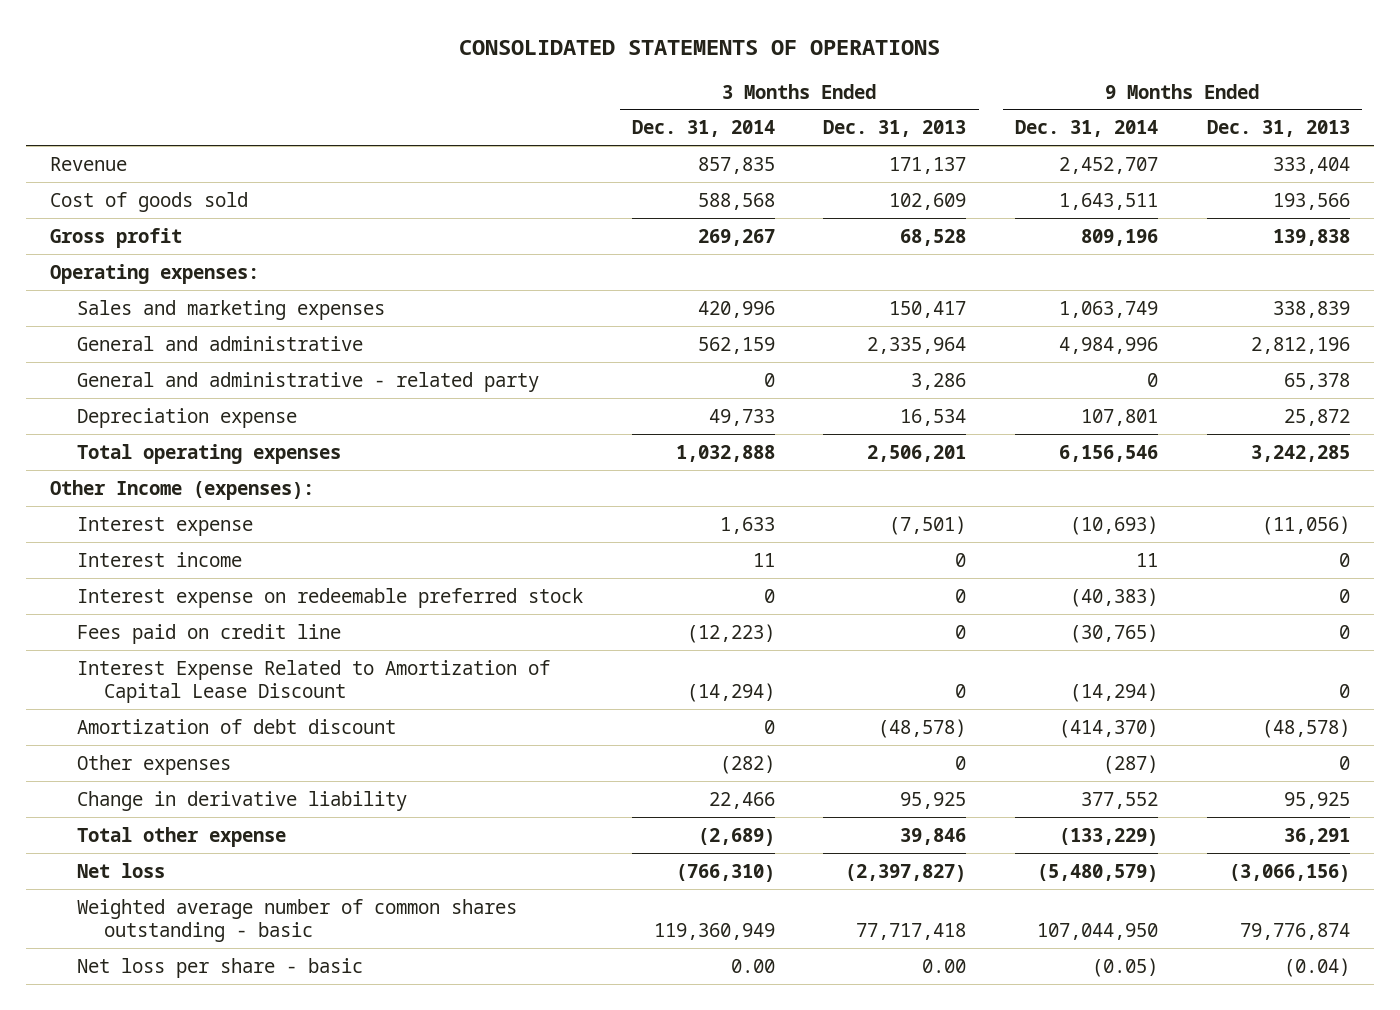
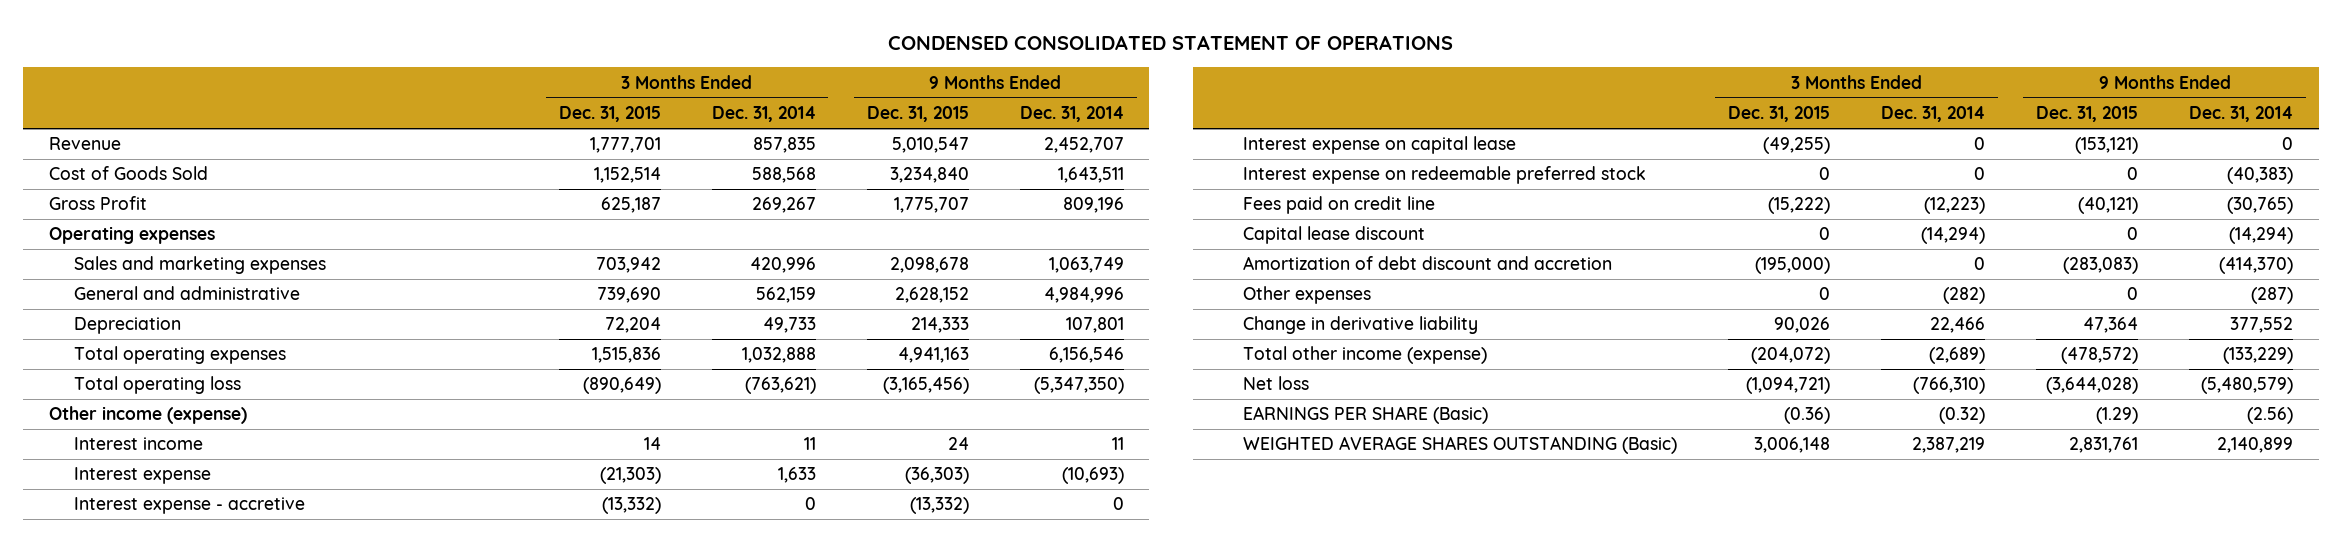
- CONSOLIDATED STATEMENTS OF OPERATIONS
+ CONDENSED CONSOLIDATED STATEMENT OF OPERATIONS
- | 3 Months Ended Dec. 31, 2014 | 3 Months Ended Dec. 31, 2013 | 9 Months Ended Dec. 31, 2014 | 9 Months Ended Dec. 31, 2013
+ | 3 Months Ended Dec. 31, 2015 | 3 Months Ended Dec. 31, 2014 | 9 Months Ended Dec. 31, 2015 | 9 Months Ended Dec. 31, 2014
- Cost of goods sold | 588,568 | 102,609 | 1,643,511 | 193,566
- Gross profit | 269,267 | 68,528 | 809,196 | 139,838
- Operating expenses:
+ Cost of Goods Sold | 1,152,514 | 588,568 | 3,234,840 | 1,643,511
+ Gross Profit | 625,187 | 269,267 | 1,775,707 | 809,196
+ Operating expenses
- General and administrative - related party | 0 | 3,286 | 0 | 65,378
- Depreciation expense | 49,733 | 16,534 | 107,801 | 25,872
+ Depreciation | 72,204 | 49,733 | 214,333 | 107,801
- Other Income (expenses):
+ Total operating loss | (890,649) | (763,621) | (3,165,456) | (5,347,350)
+ Other income (expense)
moved down: Interest expense | (21,303) | 1,633 | (36,303) | (10,693)
+ Interest expense - accretive | (13,332) | 0 | (13,332) | 0
+ Interest expense on capital lease | (49,255) | 0 | (153,121) | 0
- Interest Expense Related to Amortization of Capital Lease Discount | (14,294) | 0 | (14,294) | 0
- Amortization of debt discount | 0 | (48,578) | (414,370) | (48,578)
+ Capital lease discount | 0 | (14,294) | 0 | (14,294)
+ Amortization of debt discount and accretion | (195,000) | 0 | (283,083) | (414,370)
- Total other expense | (2,689) | 39,846 | (133,229) | 36,291
+ Total other income (expense) | (204,072) | (2,689) | (478,572) | (133,229)
- Weighted average number of common shares outstanding - basic | 119,360,949 | 77,717,418 | 107,044,950 | 79,776,874
- Net loss per share - basic | 0.00 | 0.00 | (0.05) | (0.04)
+ EARNINGS PER SHARE (Basic) | (0.36) | (0.32) | (1.29) | (2.56)
+ WEIGHTED AVERAGE SHARES OUTSTANDING (Basic) | 3,006,148 | 2,387,219 | 2,831,761 | 2,140,899

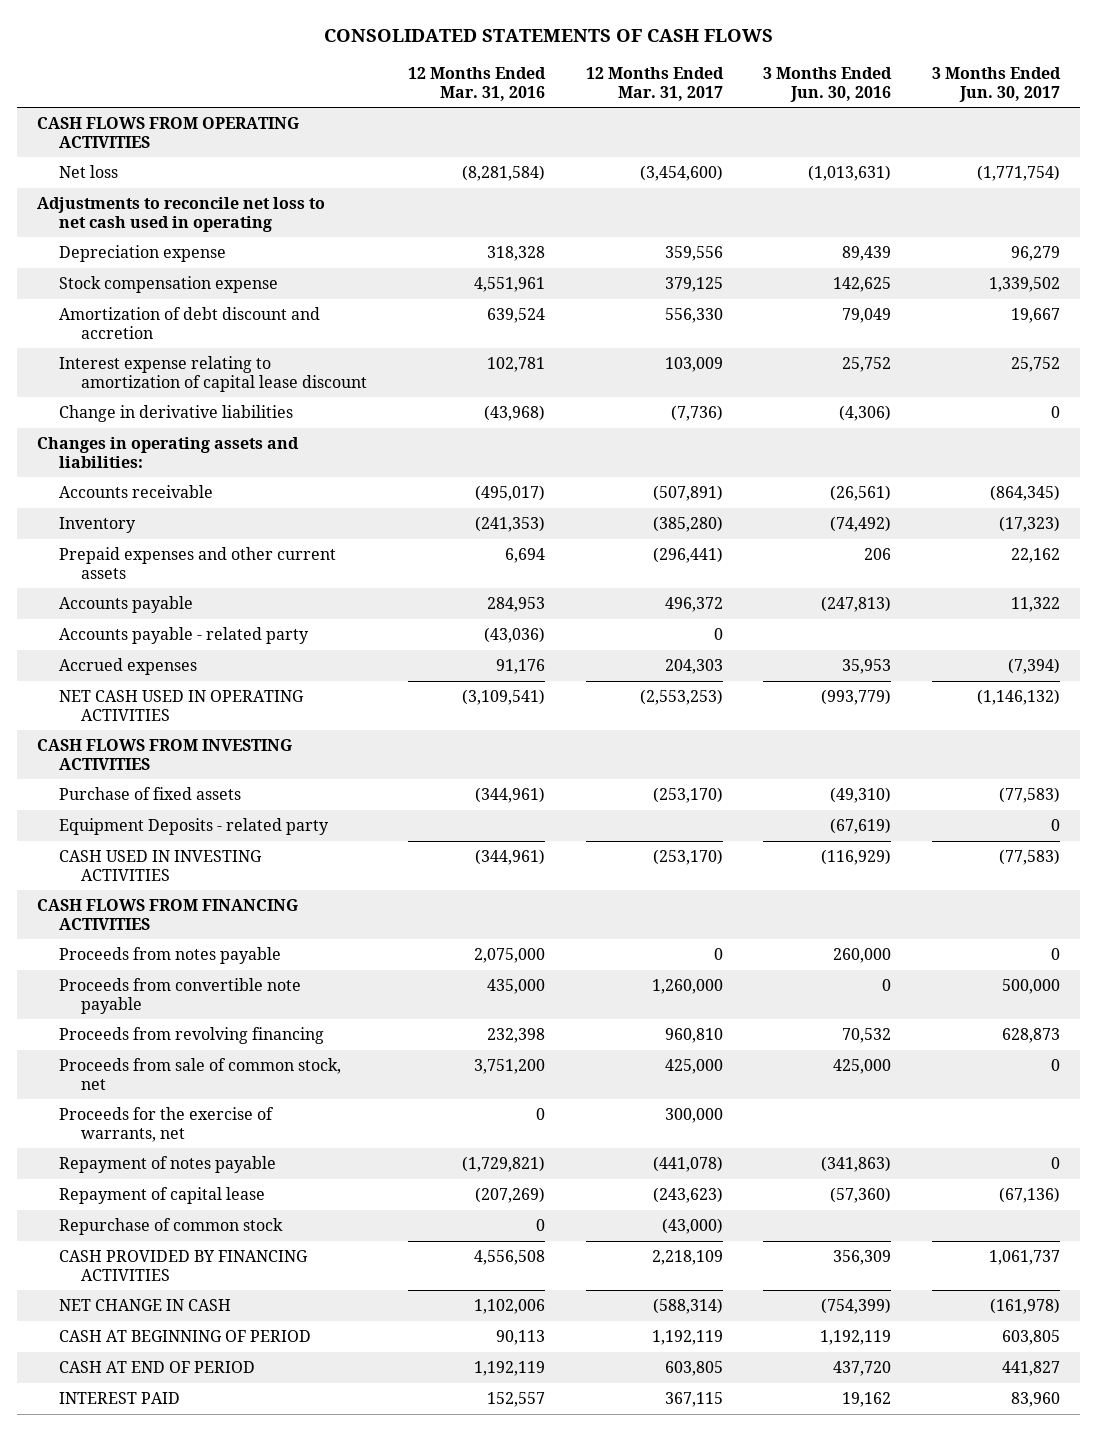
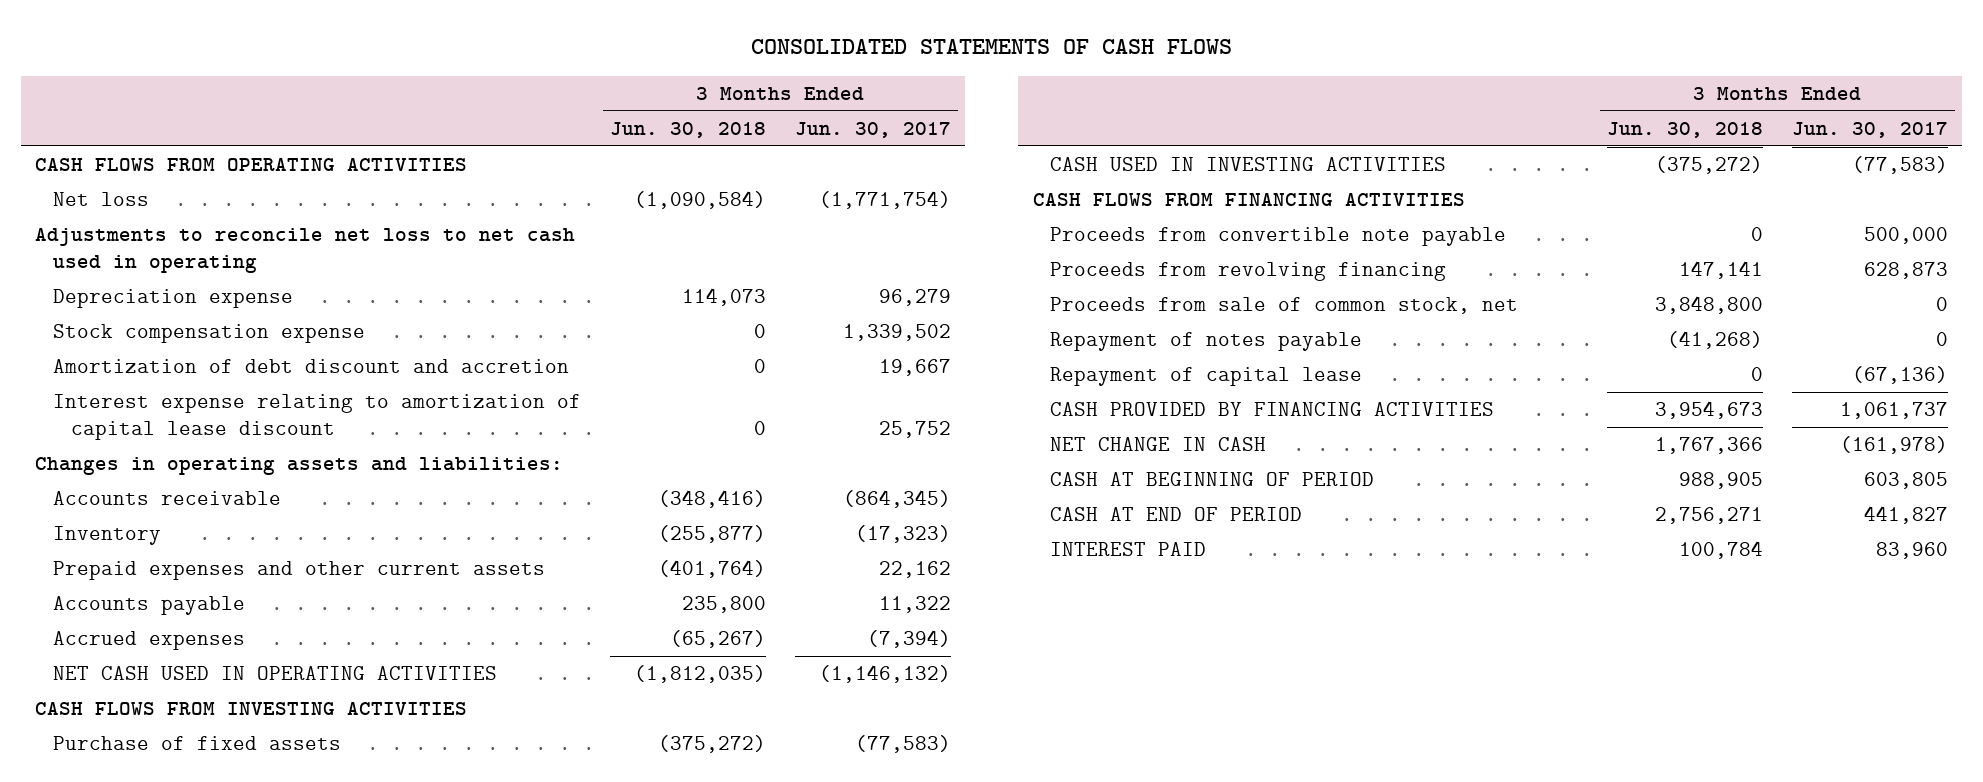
- | 12 Months Ended Mar. 31, 2016 | 12 Months Ended Mar. 31, 2017 | 3 Months Ended Jun. 30, 2016 | 3 Months Ended Jun. 30, 2017
+ | 3 Months Ended Jun. 30, 2018 | 3 Months Ended Jun. 30, 2017
- Change in derivative liabilities | (43,968) | (7,736) | (4,306) | 0
- Accounts payable - related party | (43,036) | 0 | |
- Equipment Deposits - related party | | | (67,619) | 0
- Proceeds from notes payable | 2,075,000 | 0 | 260,000 | 0
- Proceeds for the exercise of warrants, net | 0 | 300,000 | |
- Repurchase of common stock | 0 | (43,000) | |

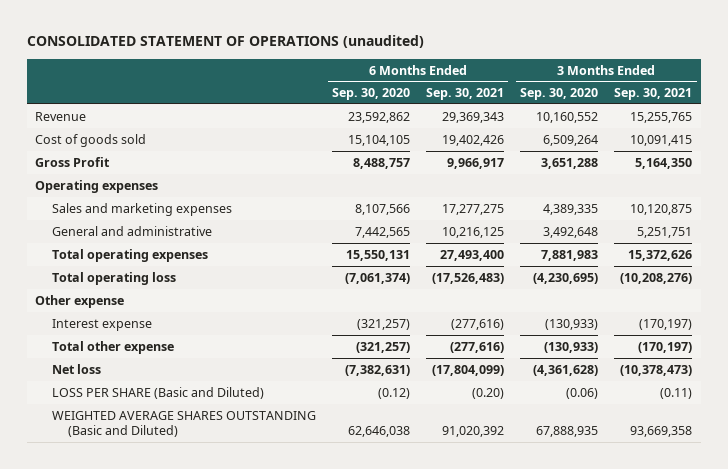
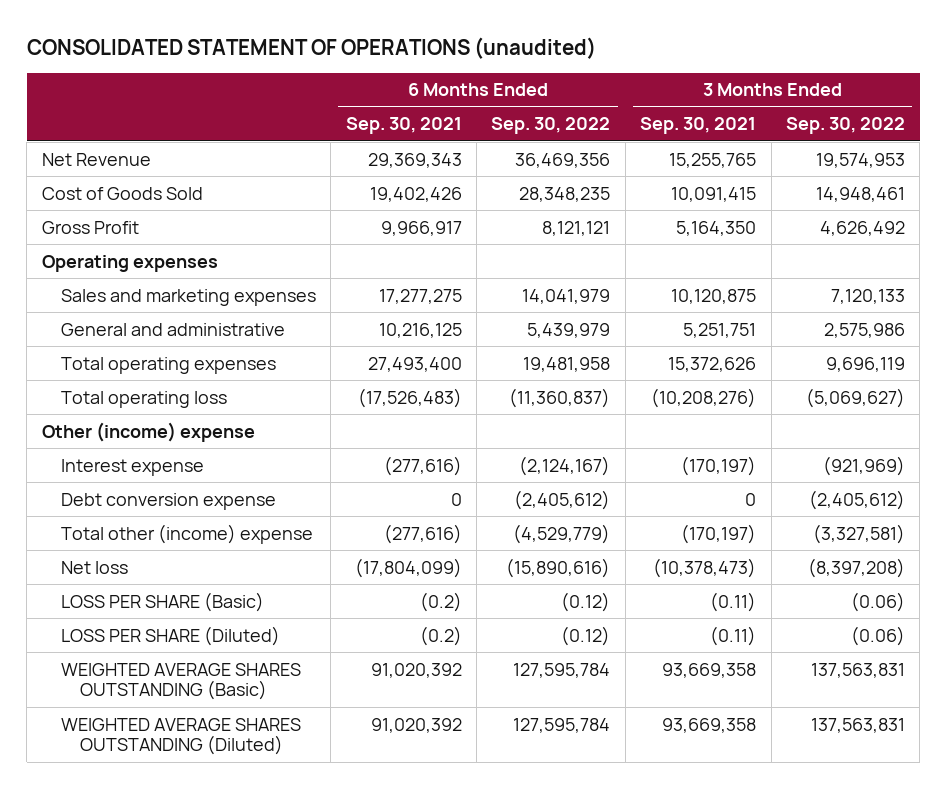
- | 6 Months Ended Sep. 30, 2020 | 6 Months Ended Sep. 30, 2021 | 3 Months Ended Sep. 30, 2020 | 3 Months Ended Sep. 30, 2021
+ | 6 Months Ended Sep. 30, 2021 | 6 Months Ended Sep. 30, 2022 | 3 Months Ended Sep. 30, 2021 | 3 Months Ended Sep. 30, 2022
- Revenue | 23,592,862 | 29,369,343 | 10,160,552 | 15,255,765
- Cost of goods sold | 15,104,105 | 19,402,426 | 6,509,264 | 10,091,415
+ Net Revenue | 29,369,343 | 36,469,356 | 15,255,765 | 19,574,953
+ Cost of Goods Sold | 19,402,426 | 28,348,235 | 10,091,415 | 14,948,461
- Other expense
+ Other (income) expense
- Total other expense | (321,257) | (277,616) | (130,933) | (170,197)
+ Debt conversion expense | 0 | (2,405,612) | 0 | (2,405,612)
+ Total other (income) expense | (277,616) | (4,529,779) | (170,197) | (3,327,581)
- LOSS PER SHARE (Basic and Diluted) | (0.12) | (0.20) | (0.06) | (0.11)
- WEIGHTED AVERAGE SHARES OUTSTANDING (Basic and Diluted) | 62,646,038 | 91,020,392 | 67,888,935 | 93,669,358
+ LOSS PER SHARE (Basic) | (0.2) | (0.12) | (0.11) | (0.06)
+ LOSS PER SHARE (Diluted) | (0.2) | (0.12) | (0.11) | (0.06)
+ WEIGHTED AVERAGE SHARES OUTSTANDING (Basic) | 91,020,392 | 127,595,784 | 93,669,358 | 137,563,831
+ WEIGHTED AVERAGE SHARES OUTSTANDING (Diluted) | 91,020,392 | 127,595,784 | 93,669,358 | 137,563,831

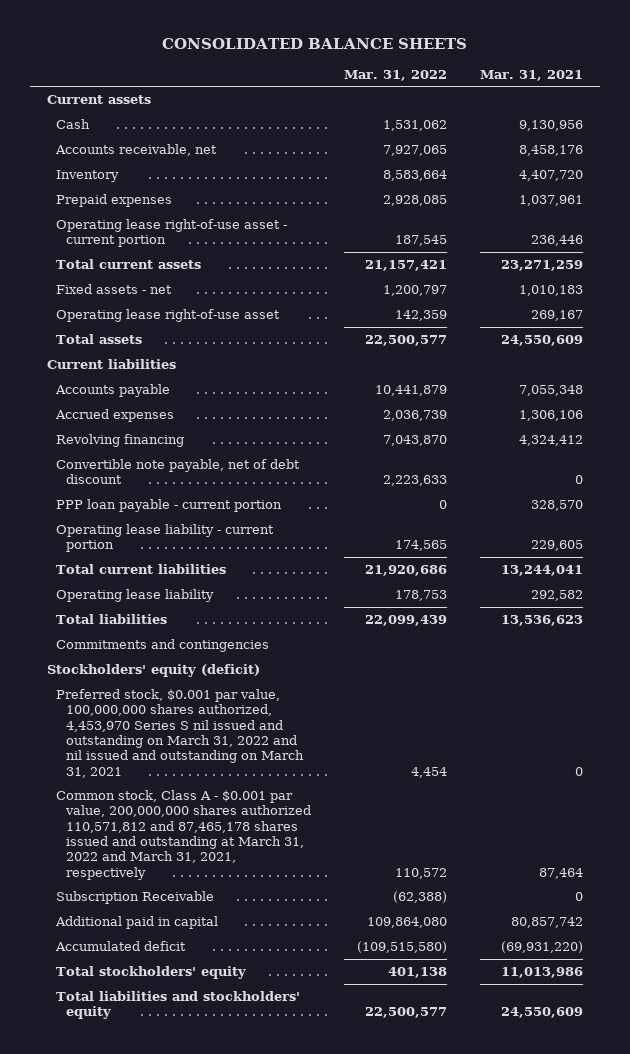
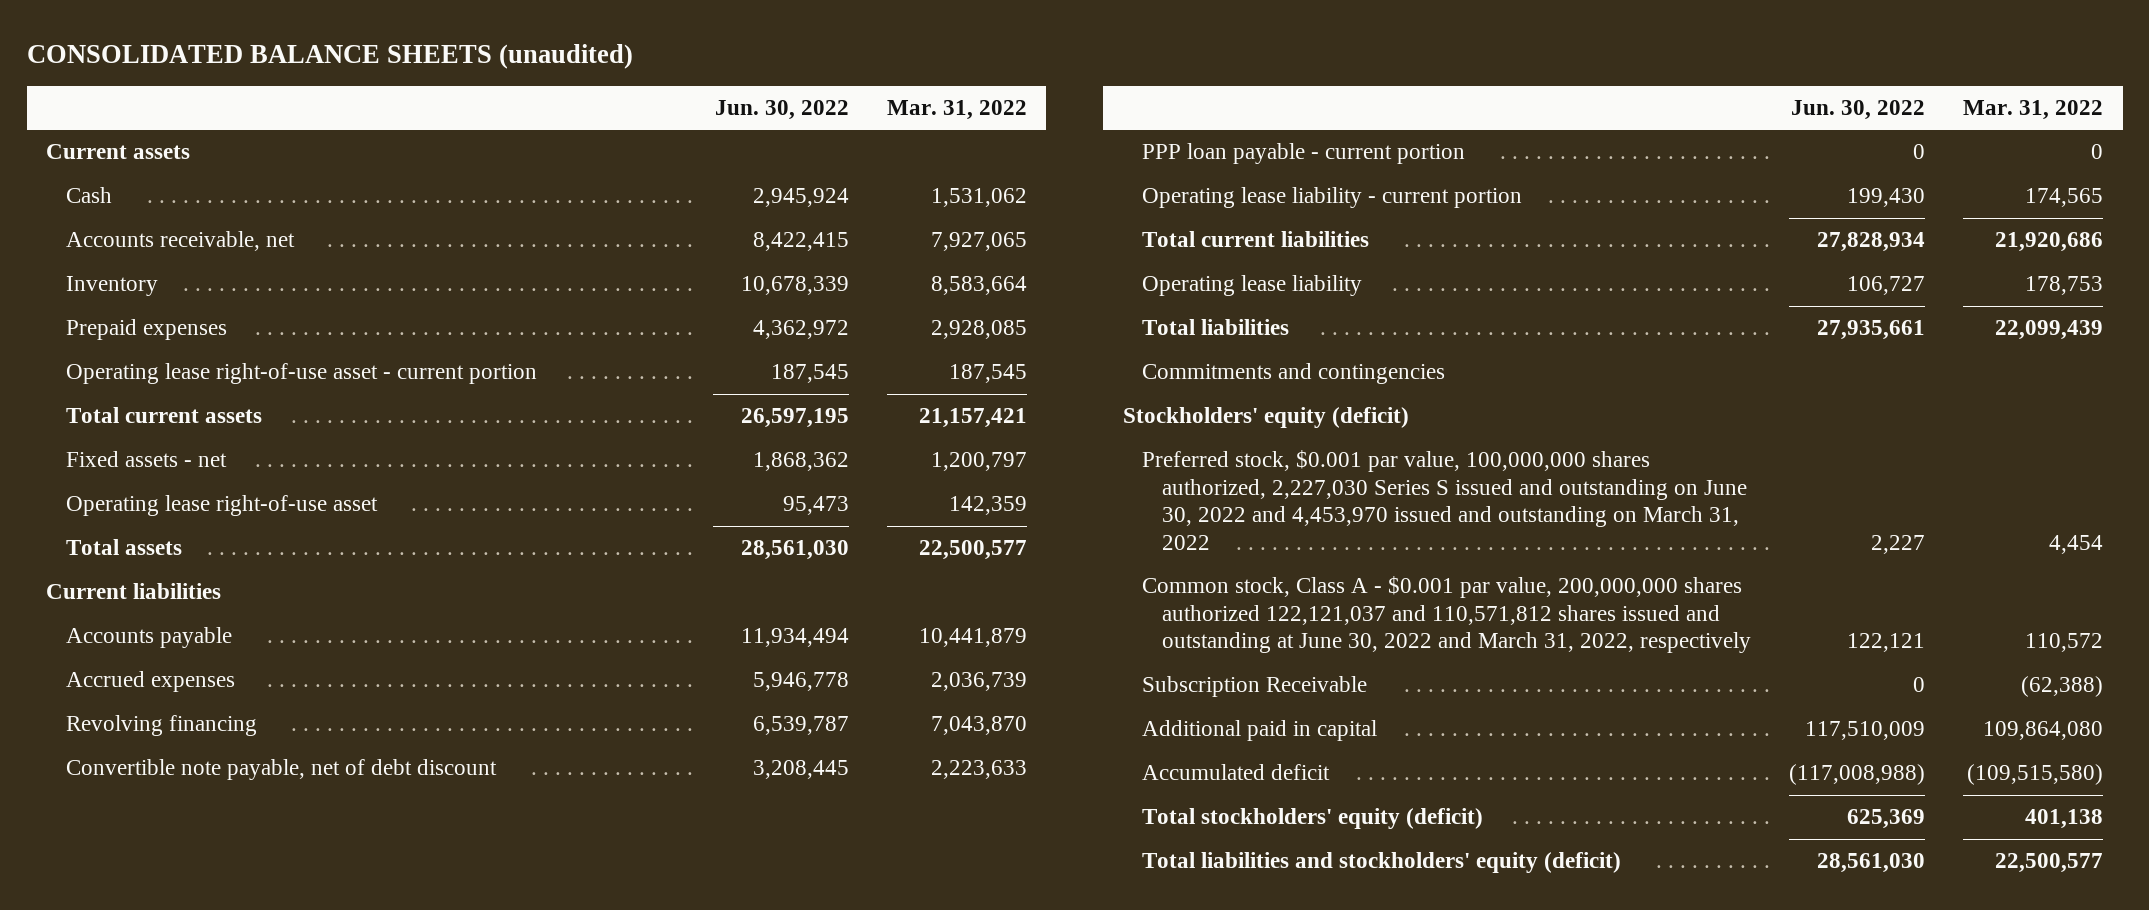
- CONSOLIDATED BALANCE SHEETS
+ CONSOLIDATED BALANCE SHEETS (unaudited)
- | Mar. 31, 2022 | Mar. 31, 2021
+ | Jun. 30, 2022 | Mar. 31, 2022
- Preferred stock, $0.001 par value, 100,000,000 shares authorized, 4,453,970 Series S nil issued and outstanding on March 31, 2022 and nil issued and outstanding on March 31, 2021 | 4,454 | 0
- Common stock, Class A - $0.001 par value, 200,000,000 shares authorized 110,571,812 and 87,465,178 shares issued and outstanding at March 31, 2022 and March 31, 2021, respectively | 110,572 | 87,464
+ Preferred stock, $0.001 par value, 100,000,000 shares authorized, 2,227,030 Series S issued and outstanding on June 30, 2022 and 4,453,970 issued and outstanding on March 31, 2022 | 2,227 | 4,454
+ Common stock, Class A - $0.001 par value, 200,000,000 shares authorized 122,121,037 and 110,571,812 shares issued and outstanding at June 30, 2022 and March 31, 2022, respectively | 122,121 | 110,572
- Total stockholders' equity | 401,138 | 11,013,986
- Total liabilities and stockholders' equity | 22,500,577 | 24,550,609
+ Total stockholders' equity (deficit) | 625,369 | 401,138
+ Total liabilities and stockholders' equity (deficit) | 28,561,030 | 22,500,577

